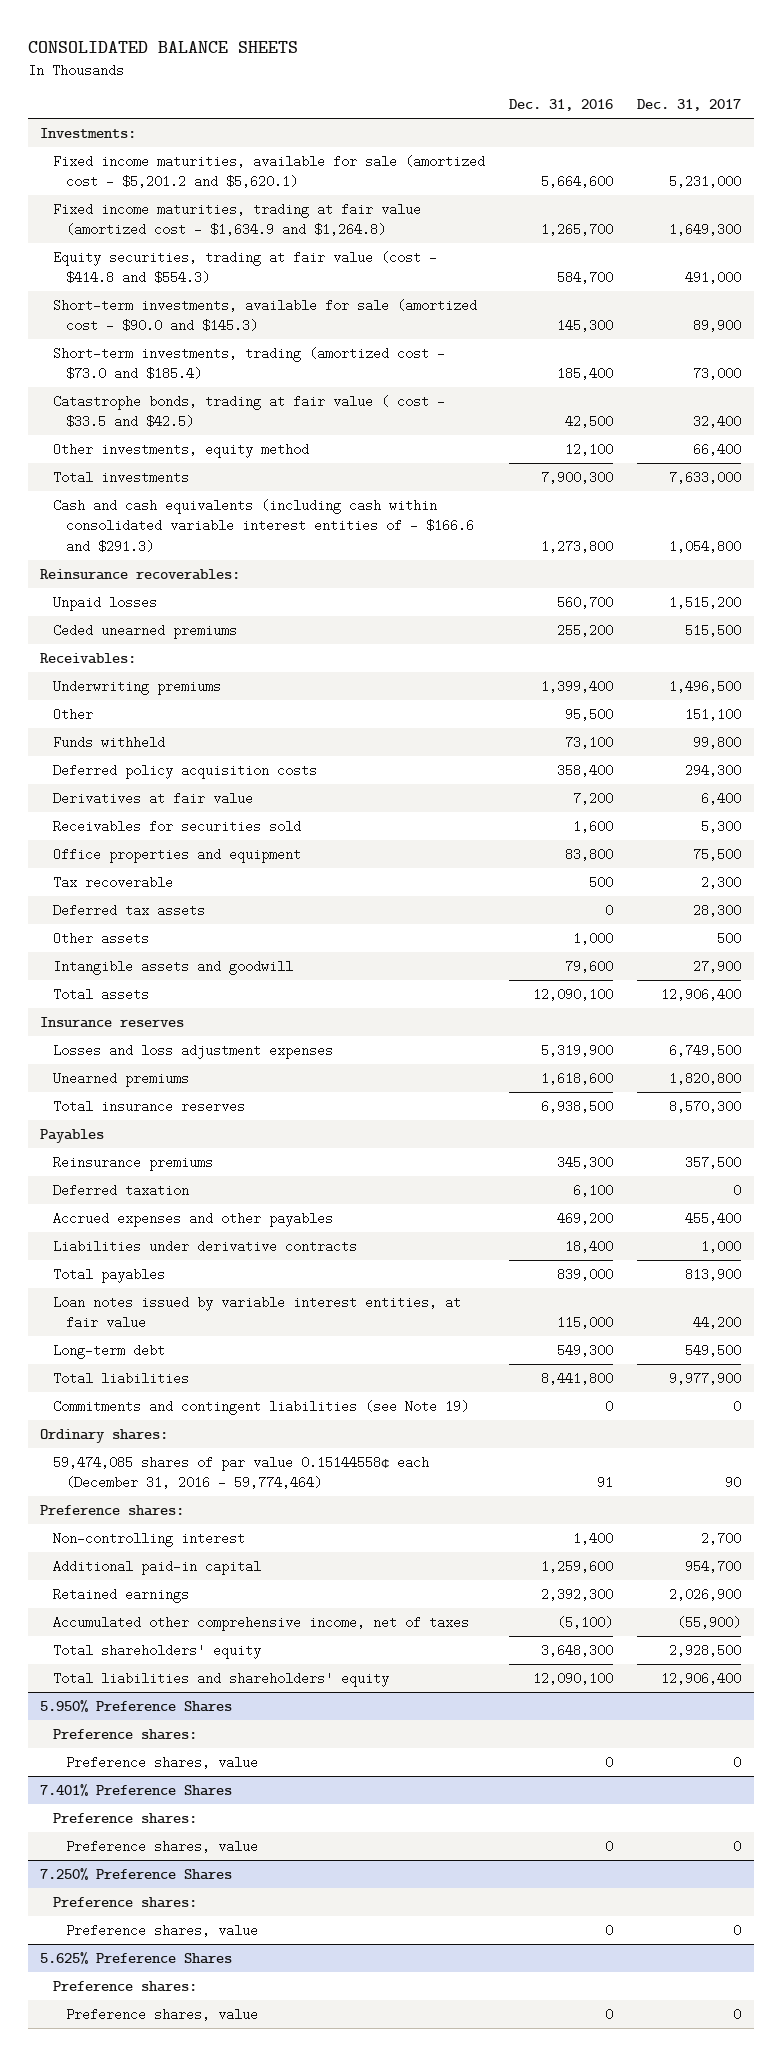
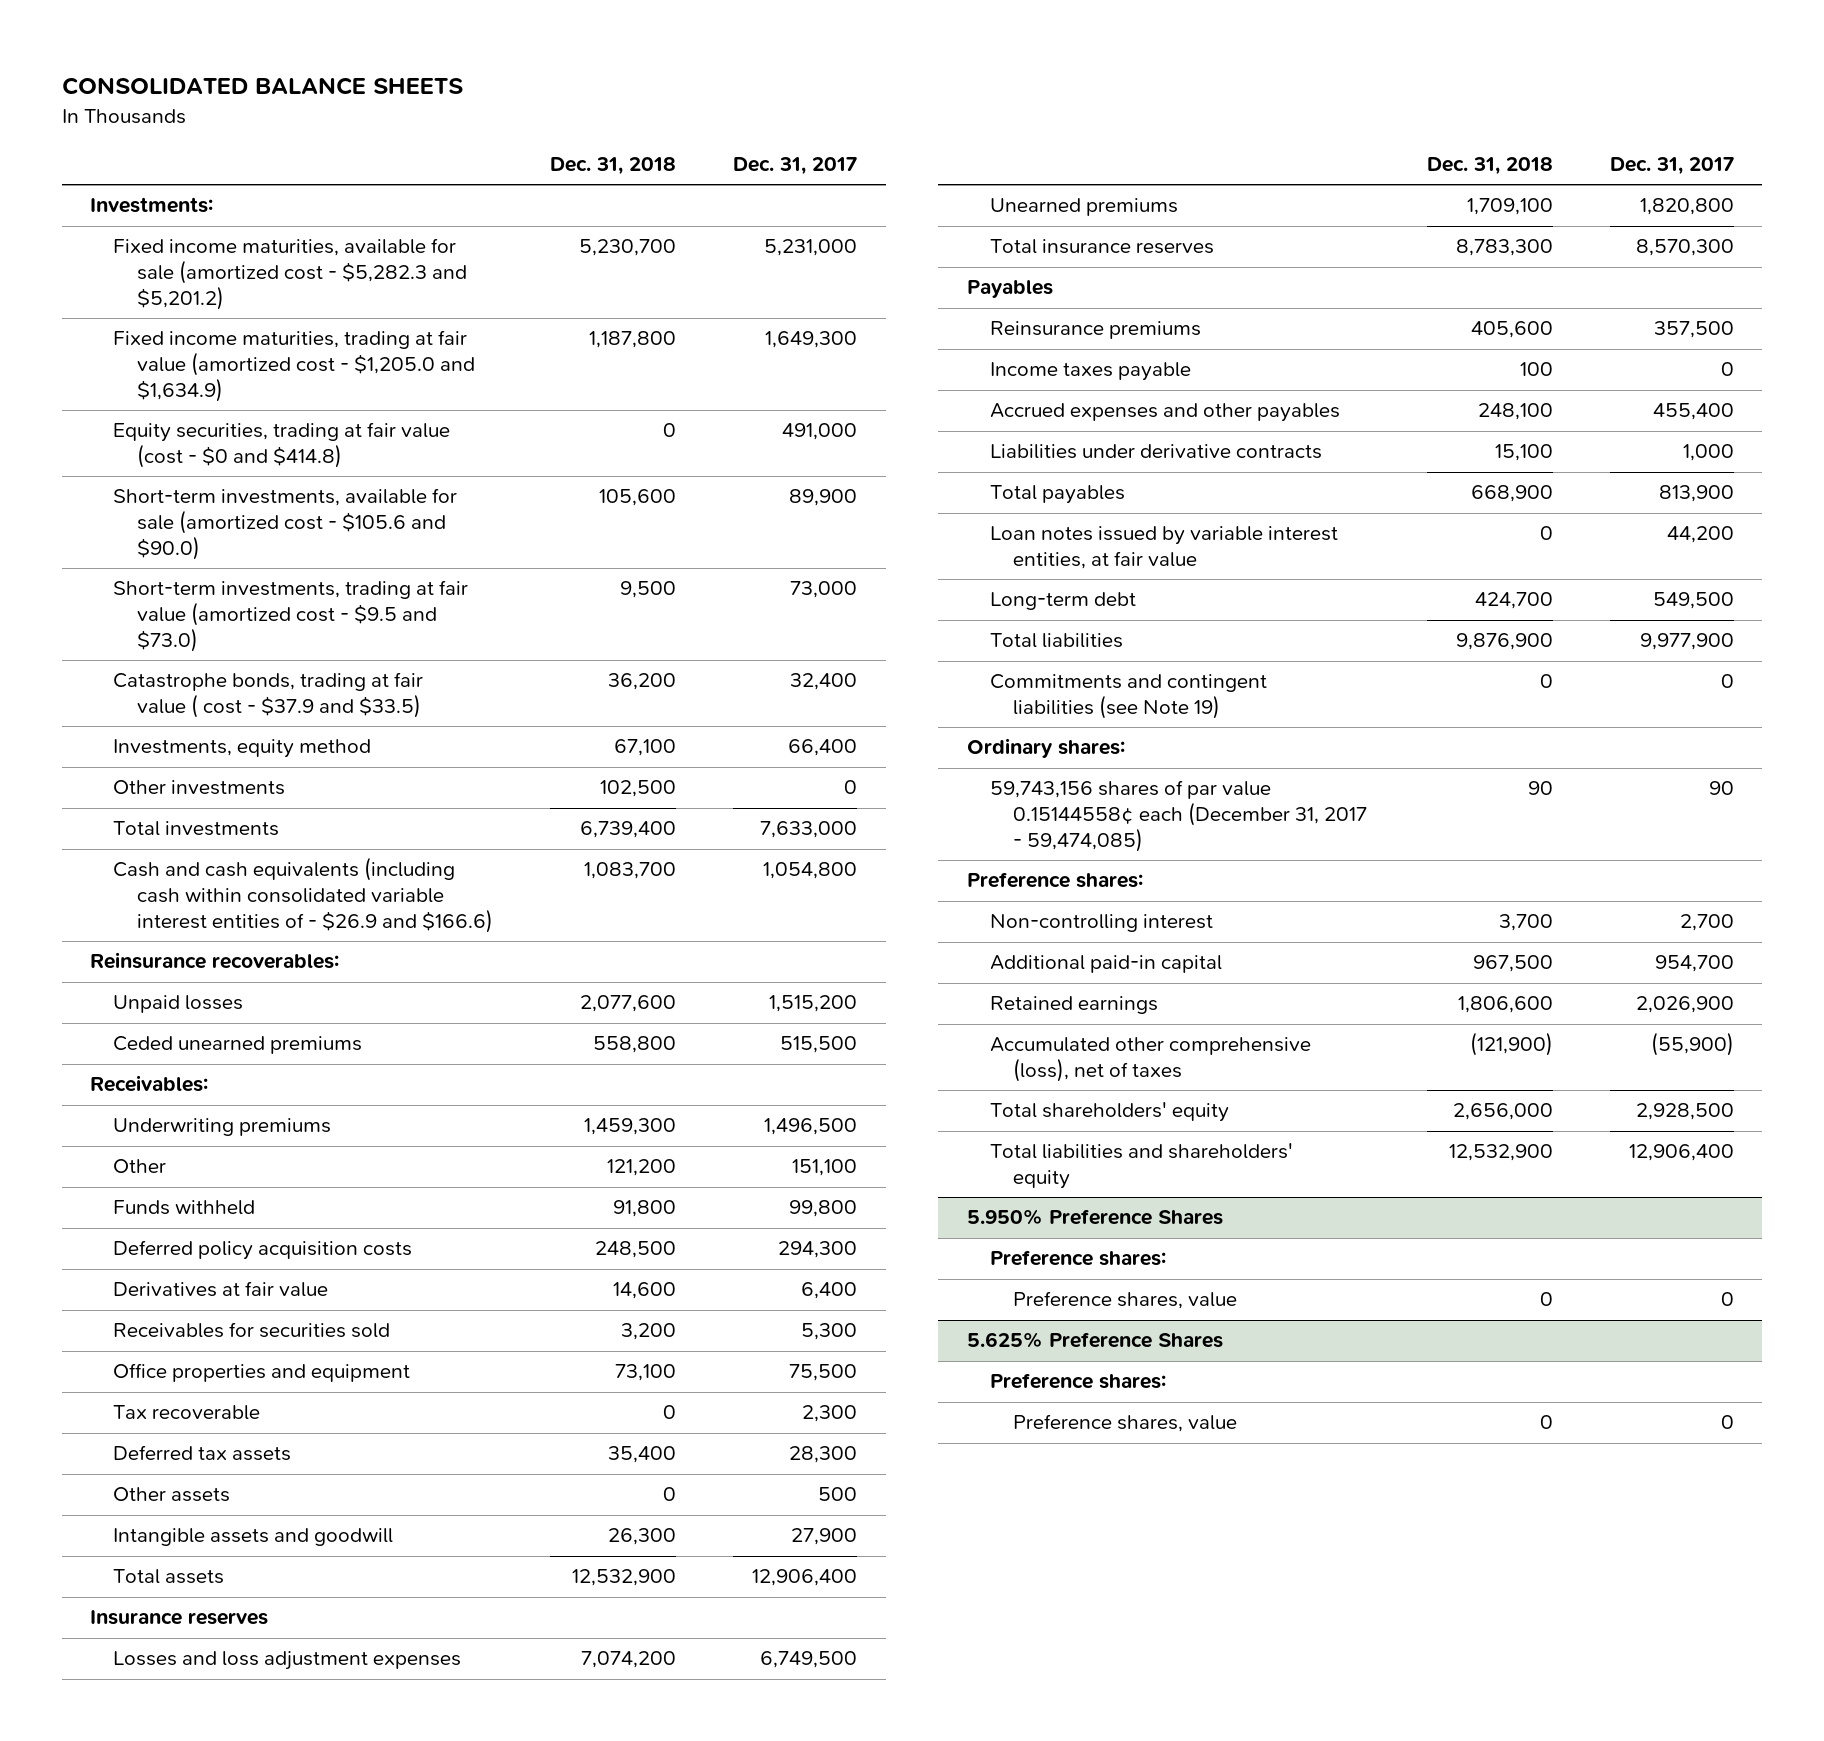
- | Dec. 31, 2016 | Dec. 31, 2017
+ | Dec. 31, 2018 | Dec. 31, 2017
- Fixed income maturities, available for sale (amortized cost - $5,201.2 and $5,620.1) | 5,664,600 | 5,231,000
- Fixed income maturities, trading at fair value (amortized cost - $1,634.9 and $1,264.8) | 1,265,700 | 1,649,300
- Equity securities, trading at fair value (cost - $414.8 and $554.3) | 584,700 | 491,000
- Short-term investments, available for sale (amortized cost - $90.0 and $145.3) | 145,300 | 89,900
- Short-term investments, trading (amortized cost - $73.0 and $185.4) | 185,400 | 73,000
- Catastrophe bonds, trading at fair value ( cost - $33.5 and $42.5) | 42,500 | 32,400
- Other investments, equity method | 12,100 | 66,400
+ Fixed income maturities, available for sale (amortized cost - $5,282.3 and $5,201.2) | 5,230,700 | 5,231,000
+ Fixed income maturities, trading at fair value (amortized cost - $1,205.0 and $1,634.9) | 1,187,800 | 1,649,300
+ Equity securities, trading at fair value (cost - $0 and $414.8) | 0 | 491,000
+ Short-term investments, available for sale (amortized cost - $105.6 and $90.0) | 105,600 | 89,900
+ Short-term investments, trading at fair value (amortized cost - $9.5 and $73.0) | 9,500 | 73,000
+ Catastrophe bonds, trading at fair value ( cost - $37.9 and $33.5) | 36,200 | 32,400
+ Investments, equity method | 67,100 | 66,400
+ Other investments | 102,500 | 0
- Cash and cash equivalents (including cash within consolidated variable interest entities of - $166.6 and $291.3) | 1,273,800 | 1,054,800
+ Cash and cash equivalents (including cash within consolidated variable interest entities of - $26.9 and $166.6) | 1,083,700 | 1,054,800
- Deferred taxation | 6,100 | 0
+ Income taxes payable | 100 | 0
- 59,474,085 shares of par value 0.15144558¢ each (December 31, 2016 - 59,774,464) | 91 | 90
+ 59,743,156 shares of par value 0.15144558¢ each (December 31, 2017 - 59,474,085) | 90 | 90
- Accumulated other comprehensive income, net of taxes | (5,100) | (55,900)
+ Accumulated other comprehensive (loss), net of taxes | (121,900) | (55,900)
- 7.401% Preference Shares
- Preference shares:
- Preference shares, value | 0 | 0
- 7.250% Preference Shares
- Preference shares:
- Preference shares, value | 0 | 0

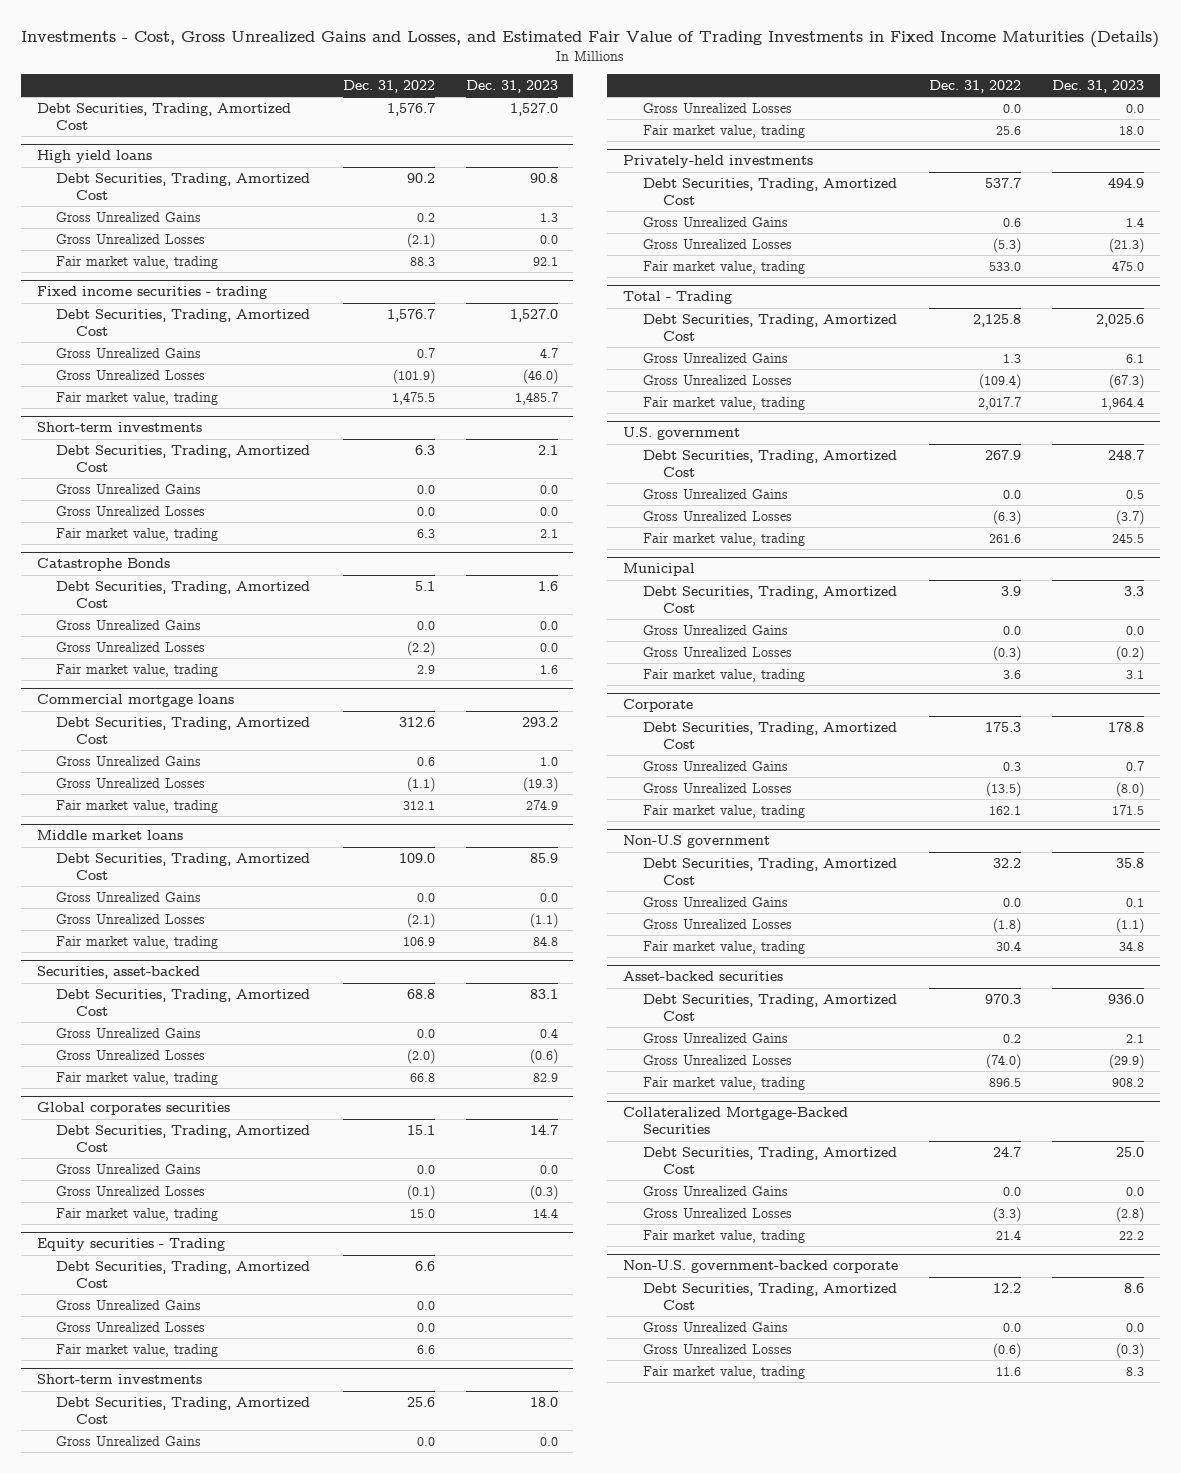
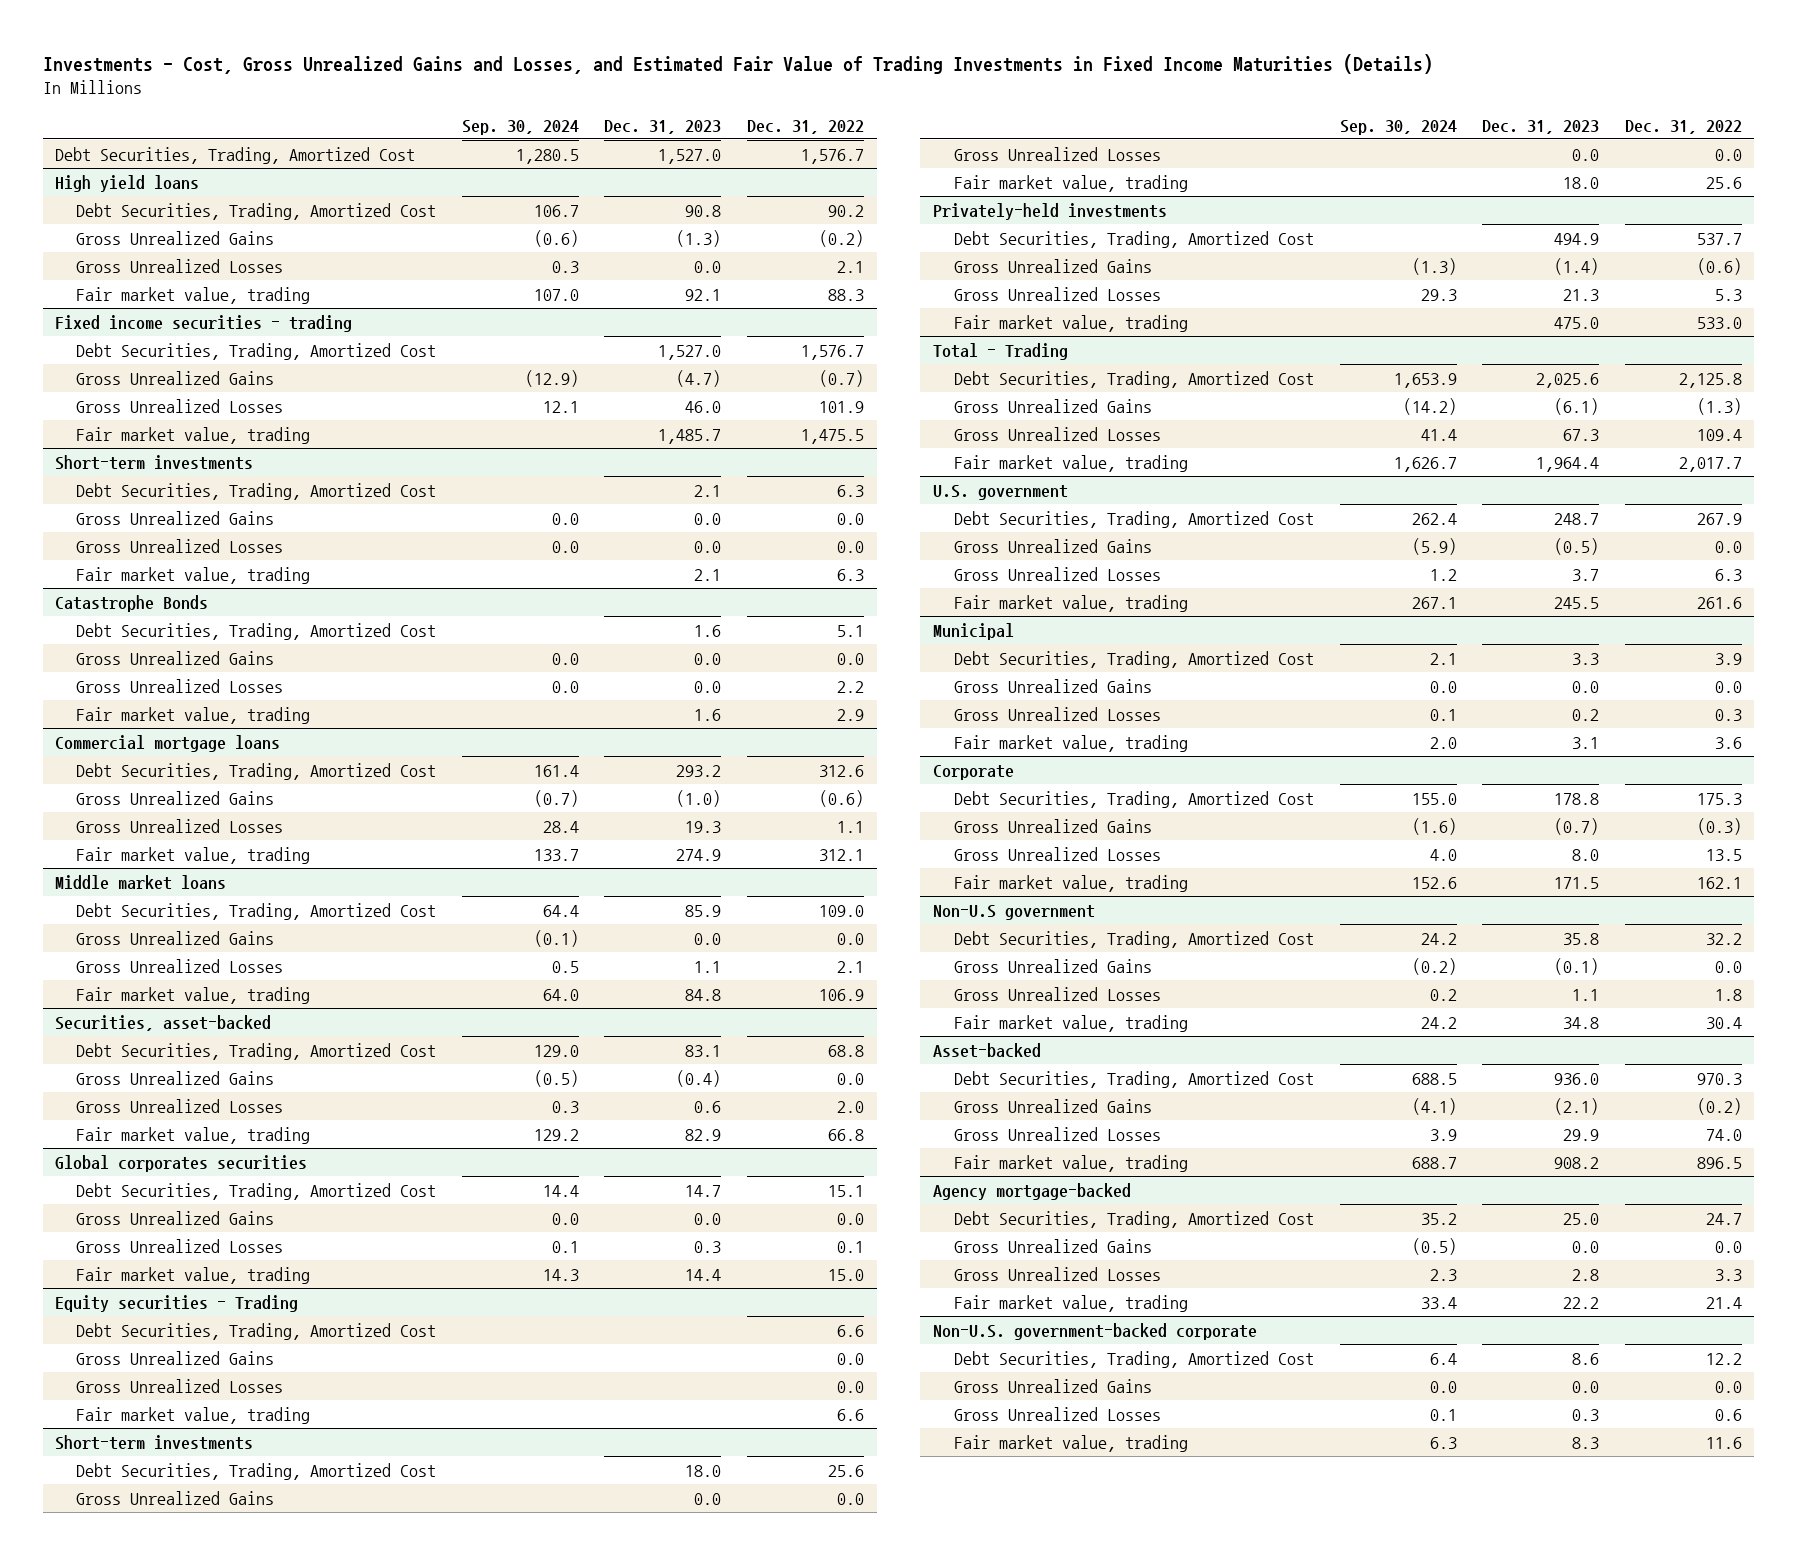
- | Dec. 31, 2022 | Dec. 31, 2023
+ | Sep. 30, 2024 | Dec. 31, 2023 | Dec. 31, 2022
@ High yield loans
- Gross Unrealized Gains | 0.2 | 1.3
- Gross Unrealized Losses | (2.1) | 0.0
+ Gross Unrealized Gains | (0.6) | (1.3) | (0.2)
+ Gross Unrealized Losses | 0.3 | 0.0 | 2.1
@ Fixed income securities - trading
- Gross Unrealized Gains | 0.7 | 4.7
- Gross Unrealized Losses | (101.9) | (46.0)
+ Gross Unrealized Gains | (12.9) | (4.7) | (0.7)
+ Gross Unrealized Losses | 12.1 | 46.0 | 101.9
@ Catastrophe Bonds
- Gross Unrealized Losses | (2.2) | 0.0
+ Gross Unrealized Losses | 0.0 | 0.0 | 2.2
@ Commercial mortgage loans
- Gross Unrealized Gains | 0.6 | 1.0
- Gross Unrealized Losses | (1.1) | (19.3)
+ Gross Unrealized Gains | (0.7) | (1.0) | (0.6)
+ Gross Unrealized Losses | 28.4 | 19.3 | 1.1
@ Middle market loans
- Gross Unrealized Losses | (2.1) | (1.1)
+ Gross Unrealized Losses | 0.5 | 1.1 | 2.1
@ Securities, asset-backed
- Gross Unrealized Gains | 0.0 | 0.4
- Gross Unrealized Losses | (2.0) | (0.6)
+ Gross Unrealized Gains | (0.5) | (0.4) | 0.0
+ Gross Unrealized Losses | 0.3 | 0.6 | 2.0
@ Global corporates securities
- Gross Unrealized Losses | (0.1) | (0.3)
+ Gross Unrealized Losses | 0.1 | 0.3 | 0.1
@ Privately-held investments
- Gross Unrealized Gains | 0.6 | 1.4
- Gross Unrealized Losses | (5.3) | (21.3)
+ Gross Unrealized Gains | (1.3) | (1.4) | (0.6)
+ Gross Unrealized Losses | 29.3 | 21.3 | 5.3
@ Total - Trading
- Gross Unrealized Gains | 1.3 | 6.1
- Gross Unrealized Losses | (109.4) | (67.3)
+ Gross Unrealized Gains | (14.2) | (6.1) | (1.3)
+ Gross Unrealized Losses | 41.4 | 67.3 | 109.4
@ U.S. government
- Gross Unrealized Gains | 0.0 | 0.5
- Gross Unrealized Losses | (6.3) | (3.7)
+ Gross Unrealized Gains | (5.9) | (0.5) | 0.0
+ Gross Unrealized Losses | 1.2 | 3.7 | 6.3
@ Municipal
- Gross Unrealized Losses | (0.3) | (0.2)
+ Gross Unrealized Losses | 0.1 | 0.2 | 0.3
@ Corporate
- Gross Unrealized Gains | 0.3 | 0.7
- Gross Unrealized Losses | (13.5) | (8.0)
+ Gross Unrealized Gains | (1.6) | (0.7) | (0.3)
+ Gross Unrealized Losses | 4.0 | 8.0 | 13.5
@ Non-U.S government
- Gross Unrealized Gains | 0.0 | 0.1
- Gross Unrealized Losses | (1.8) | (1.1)
+ Gross Unrealized Gains | (0.2) | (0.1) | 0.0
+ Gross Unrealized Losses | 0.2 | 1.1 | 1.8
- Asset-backed securities
+ Asset-backed
- Gross Unrealized Gains | 0.2 | 2.1
- Gross Unrealized Losses | (74.0) | (29.9)
+ Gross Unrealized Gains | (4.1) | (2.1) | (0.2)
+ Gross Unrealized Losses | 3.9 | 29.9 | 74.0
- Collateralized Mortgage-Backed Securities
+ Agency mortgage-backed
- Gross Unrealized Losses | (3.3) | (2.8)
+ Gross Unrealized Losses | 2.3 | 2.8 | 3.3
@ Non-U.S. government-backed corporate
- Gross Unrealized Losses | (0.6) | (0.3)
+ Gross Unrealized Losses | 0.1 | 0.3 | 0.6

